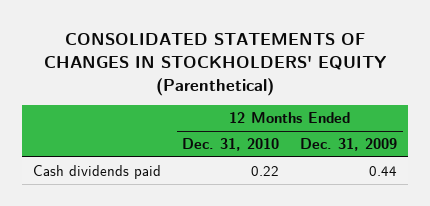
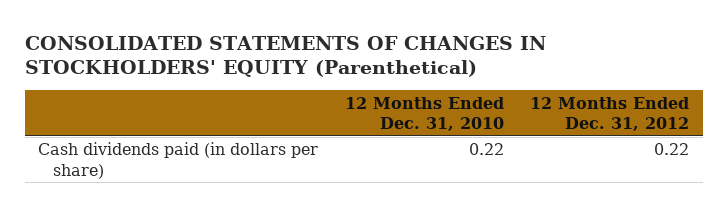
- | 12 Months Ended Dec. 31, 2010 | 12 Months Ended Dec. 31, 2009
+ | 12 Months Ended Dec. 31, 2010 | 12 Months Ended Dec. 31, 2012
- Cash dividends paid | 0.22 | 0.44
+ Cash dividends paid (in dollars per share) | 0.22 | 0.22

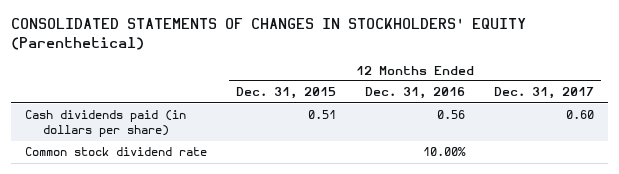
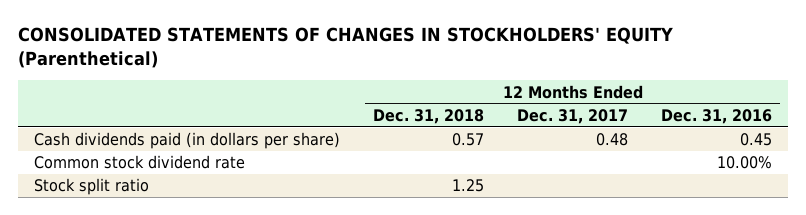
- | 12 Months Ended Dec. 31, 2015 | 12 Months Ended Dec. 31, 2016 | 12 Months Ended Dec. 31, 2017
+ | 12 Months Ended Dec. 31, 2018 | 12 Months Ended Dec. 31, 2017 | 12 Months Ended Dec. 31, 2016
- Cash dividends paid (in dollars per share) | 0.51 | 0.56 | 0.60
+ Cash dividends paid (in dollars per share) | 0.57 | 0.48 | 0.45
+ Stock split ratio | 1.25 | |

